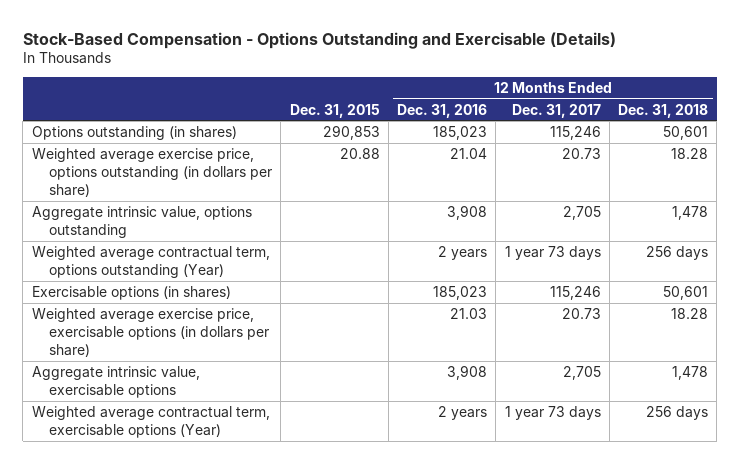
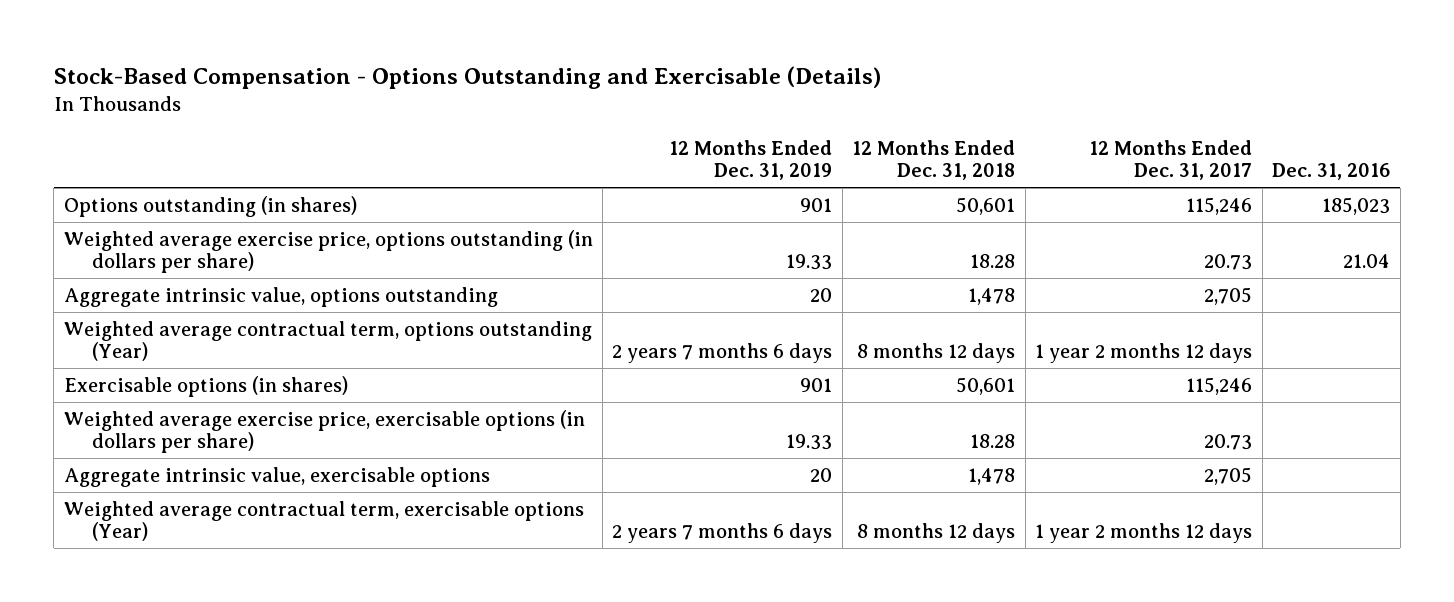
- | Dec. 31, 2015 | 12 Months Ended Dec. 31, 2016 | 12 Months Ended Dec. 31, 2017 | 12 Months Ended Dec. 31, 2018
+ | 12 Months Ended Dec. 31, 2019 | 12 Months Ended Dec. 31, 2018 | 12 Months Ended Dec. 31, 2017 | Dec. 31, 2016
- Weighted average contractual term, options outstanding (Year) | | 2 years | 1 year 73 days | 256 days
+ Weighted average contractual term, options outstanding (Year) | 2 years 7 months 6 days | 8 months 12 days | 1 year 2 months 12 days |
- Weighted average contractual term, exercisable options (Year) | | 2 years | 1 year 73 days | 256 days
+ Weighted average contractual term, exercisable options (Year) | 2 years 7 months 6 days | 8 months 12 days | 1 year 2 months 12 days |

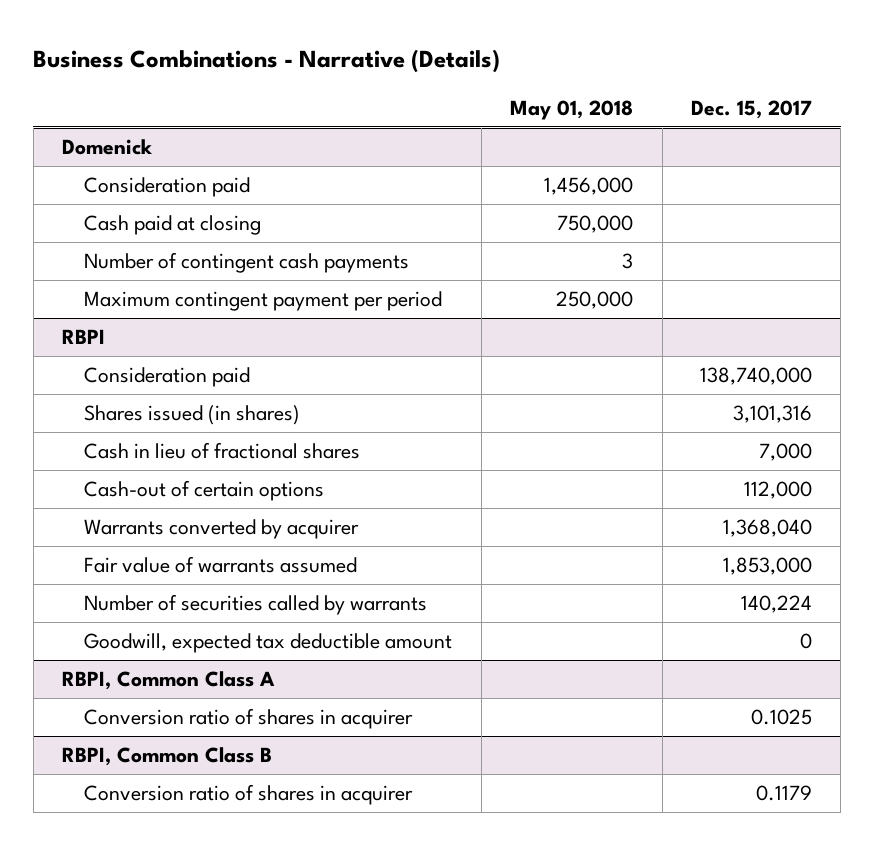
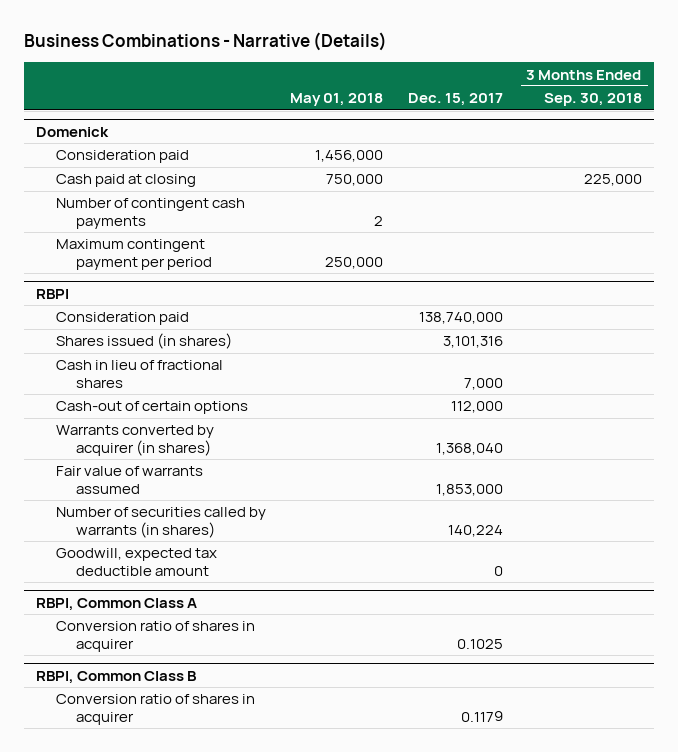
- | May 01, 2018 | Dec. 15, 2017
+ | May 01, 2018 | Dec. 15, 2017 | 3 Months Ended Sep. 30, 2018
@ Domenick
- Number of contingent cash payments | 3 |
+ Number of contingent cash payments | 2 | |
@ RBPI
- Warrants converted by acquirer | | 1,368,040
+ Warrants converted by acquirer (in shares) | | 1,368,040 |
- Number of securities called by warrants | | 140,224
+ Number of securities called by warrants (in shares) | | 140,224 |

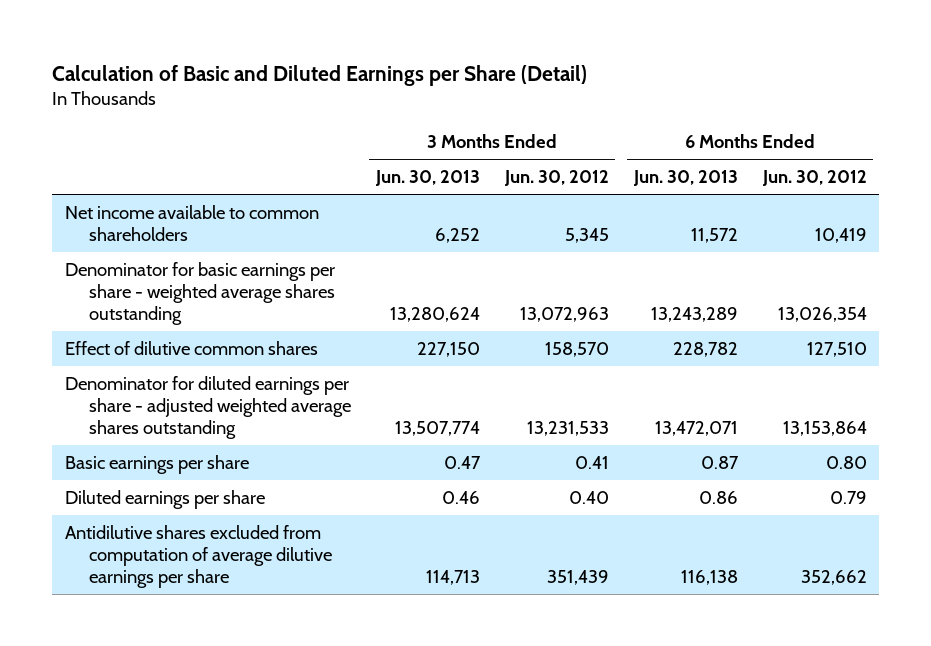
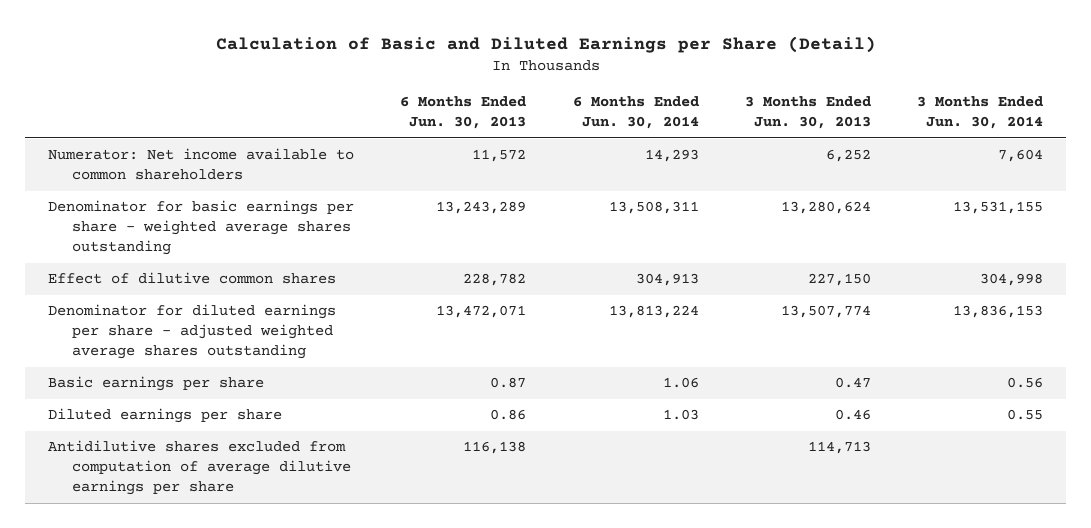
- | 3 Months Ended Jun. 30, 2013 | 3 Months Ended Jun. 30, 2012 | 6 Months Ended Jun. 30, 2013 | 6 Months Ended Jun. 30, 2012
+ | 6 Months Ended Jun. 30, 2013 | 6 Months Ended Jun. 30, 2014 | 3 Months Ended Jun. 30, 2013 | 3 Months Ended Jun. 30, 2014
- Net income available to common shareholders | 6,252 | 5,345 | 11,572 | 10,419
+ Numerator: Net income available to common shareholders | 11,572 | 14,293 | 6,252 | 7,604

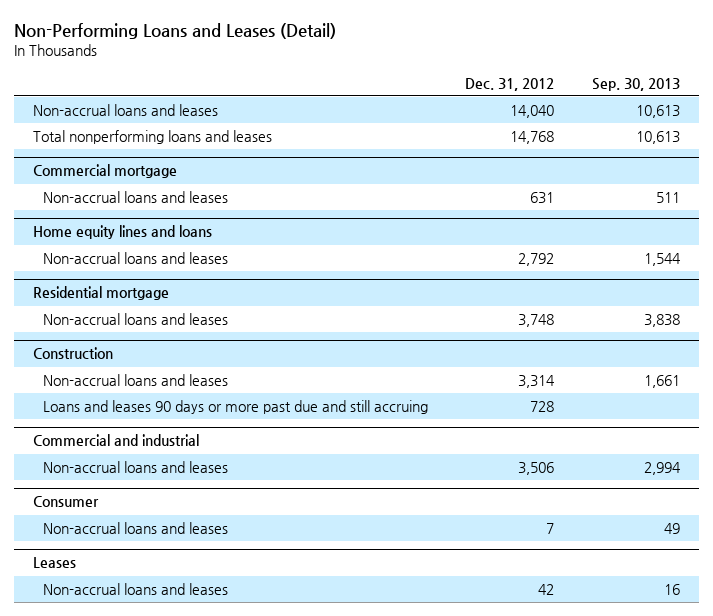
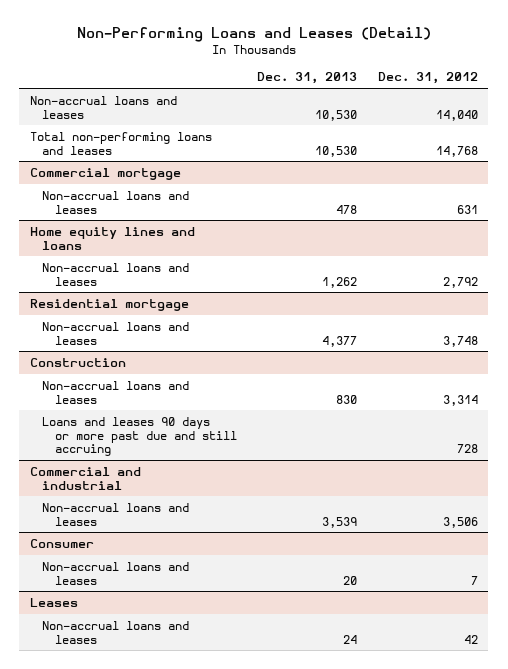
- | Dec. 31, 2012 | Sep. 30, 2013
+ | Dec. 31, 2013 | Dec. 31, 2012
- Total nonperforming loans and leases | 14,768 | 10,613
+ Total non-performing loans and leases | 10,530 | 14,768

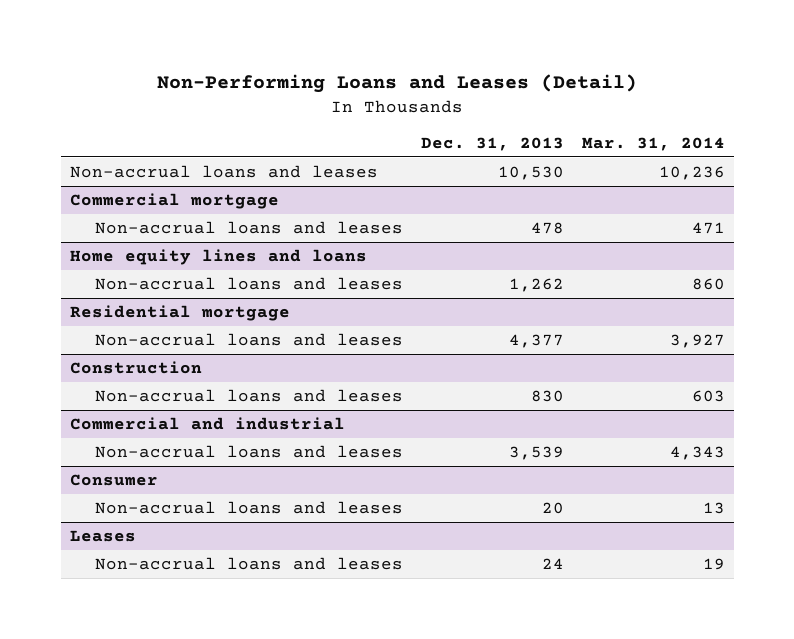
- | Dec. 31, 2013 | Dec. 31, 2012
+ | Dec. 31, 2013 | Mar. 31, 2014
- Total non-performing loans and leases | 10,530 | 14,768
@ Construction
- Loans and leases 90 days or more past due and still accruing | | 728

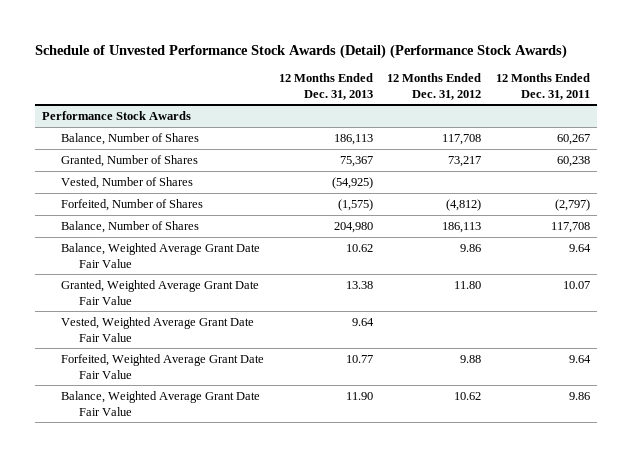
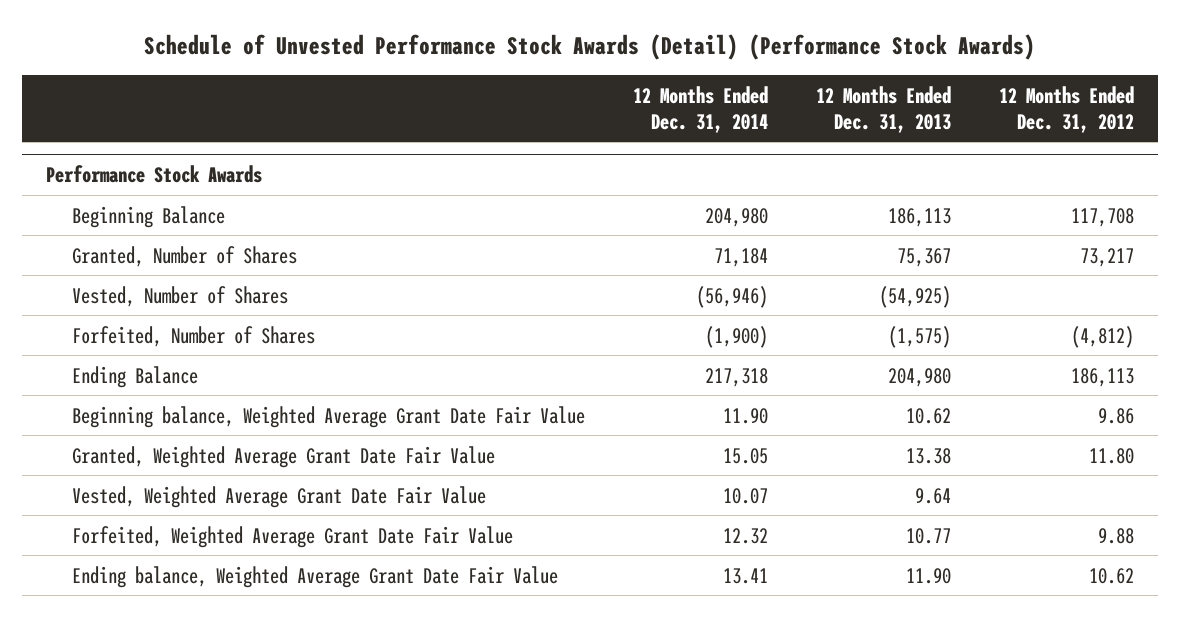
- | 12 Months Ended Dec. 31, 2013 | 12 Months Ended Dec. 31, 2012 | 12 Months Ended Dec. 31, 2011
+ | 12 Months Ended Dec. 31, 2014 | 12 Months Ended Dec. 31, 2013 | 12 Months Ended Dec. 31, 2012
@ Performance Stock Awards
- Balance, Number of Shares | 186,113 | 117,708 | 60,267
+ Beginning Balance | 204,980 | 186,113 | 117,708
- Balance, Number of Shares | 204,980 | 186,113 | 117,708
- Balance, Weighted Average Grant Date Fair Value | 10.62 | 9.86 | 9.64
+ Ending Balance | 217,318 | 204,980 | 186,113
+ Beginning balance, Weighted Average Grant Date Fair Value | 11.90 | 10.62 | 9.86
- Balance, Weighted Average Grant Date Fair Value | 11.90 | 10.62 | 9.86
+ Ending balance, Weighted Average Grant Date Fair Value | 13.41 | 11.90 | 10.62

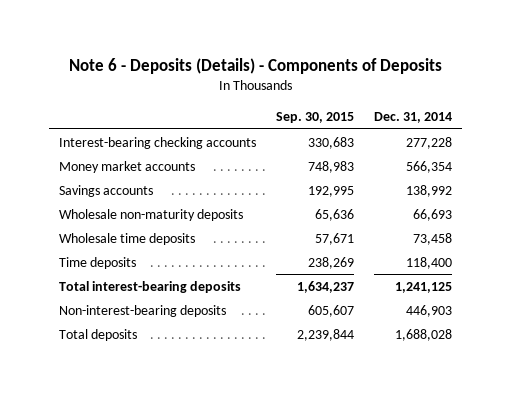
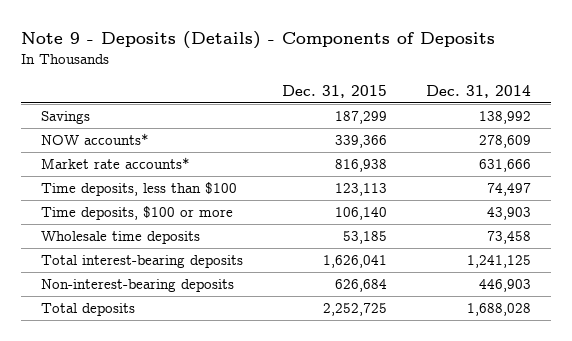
- Note 6 - Deposits (Details) - Components of Deposits
+ Note 9 - Deposits (Details) - Components of Deposits
- | Sep. 30, 2015 | Dec. 31, 2014
+ | Dec. 31, 2015 | Dec. 31, 2014
- Interest-bearing checking accounts | 330,683 | 277,228
- Money market accounts | 748,983 | 566,354
- Savings accounts | 192,995 | 138,992
- Wholesale non-maturity deposits | 65,636 | 66,693
+ Savings | 187,299 | 138,992
+ NOW accounts* | 339,366 | 278,609
+ Market rate accounts* | 816,938 | 631,666
+ Time deposits, less than $100 | 123,113 | 74,497
+ Time deposits, $100 or more | 106,140 | 43,903
- Time deposits | 238,269 | 118,400

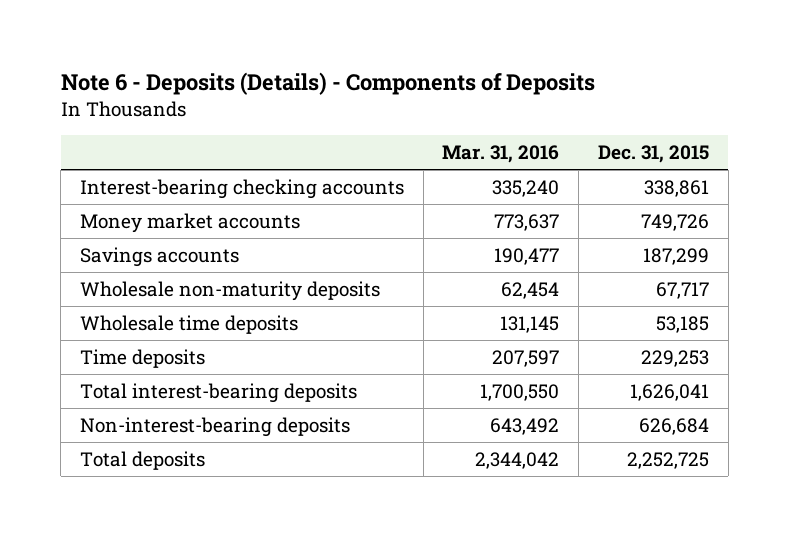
- Note 9 - Deposits (Details) - Components of Deposits
+ Note 6 - Deposits (Details) - Components of Deposits
- | Dec. 31, 2015 | Dec. 31, 2014
+ | Mar. 31, 2016 | Dec. 31, 2015
- Savings | 187,299 | 138,992
- NOW accounts* | 339,366 | 278,609
- Market rate accounts* | 816,938 | 631,666
- Time deposits, less than $100 | 123,113 | 74,497
- Time deposits, $100 or more | 106,140 | 43,903
+ Interest-bearing checking accounts | 335,240 | 338,861
+ Money market accounts | 773,637 | 749,726
+ Savings accounts | 190,477 | 187,299
+ Wholesale non-maturity deposits | 62,454 | 67,717
+ Time deposits | 207,597 | 229,253

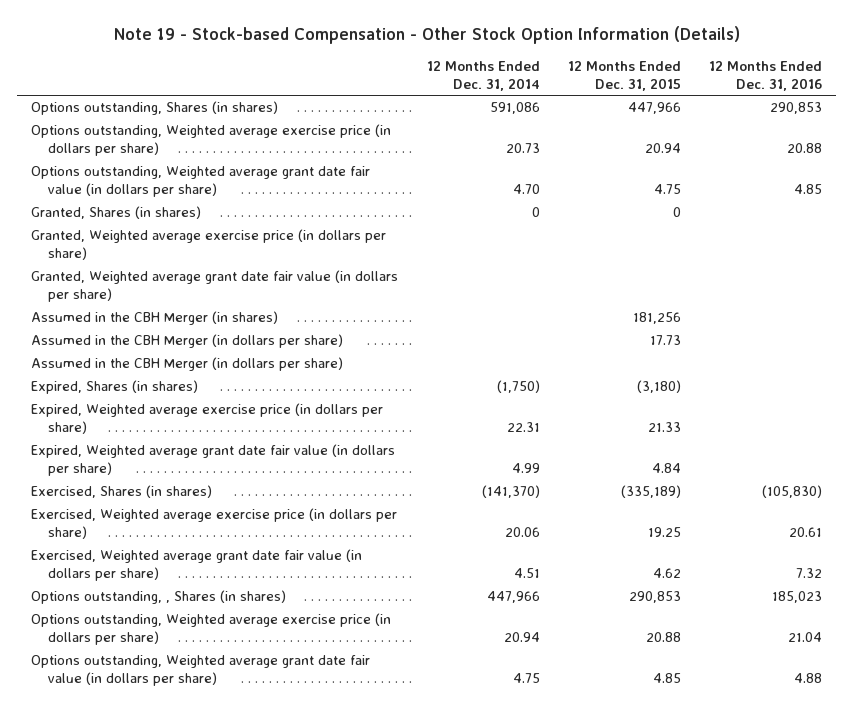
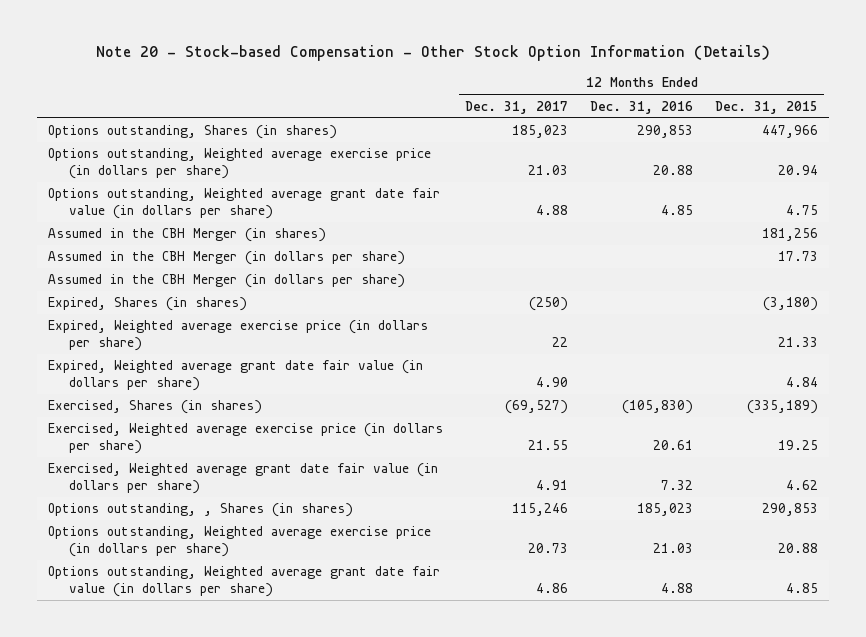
- Note 19 - Stock-based Compensation - Other Stock Option Information (Details)
+ Note 20 - Stock-based Compensation - Other Stock Option Information (Details)
- | 12 Months Ended Dec. 31, 2014 | 12 Months Ended Dec. 31, 2015 | 12 Months Ended Dec. 31, 2016
+ | 12 Months Ended Dec. 31, 2017 | 12 Months Ended Dec. 31, 2016 | 12 Months Ended Dec. 31, 2015
- Granted, Shares (in shares) | 0 | 0 |
- Granted, Weighted average exercise price (in dollars per share)
- Granted, Weighted average grant date fair value (in dollars per share)
- Options outstanding, Weighted average exercise price (in dollars per share) | 20.94 | 20.88 | 21.04
+ Options outstanding, Weighted average exercise price (in dollars per share) | 20.73 | 21.03 | 20.88

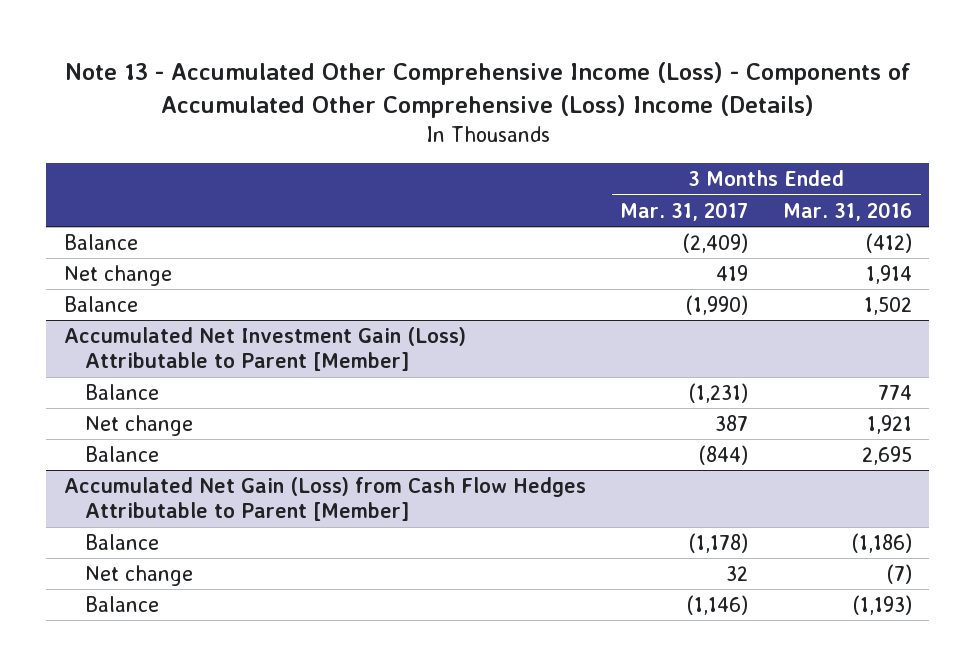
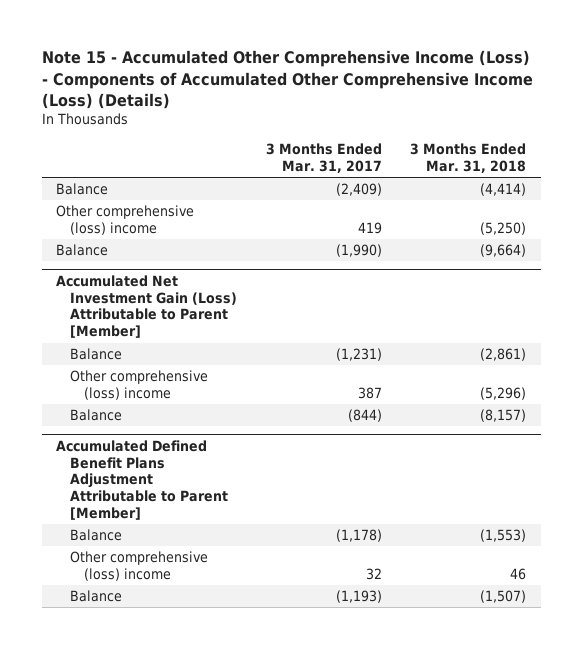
- Note 13 - Accumulated Other Comprehensive Income (Loss) - Components of Accumulated Other Comprehensive (Loss) Income (Details)
+ Note 15 - Accumulated Other Comprehensive Income (Loss) - Components of Accumulated Other Comprehensive Income (Loss) (Details)
- | 3 Months Ended Mar. 31, 2017 | 3 Months Ended Mar. 31, 2016
+ | 3 Months Ended Mar. 31, 2017 | 3 Months Ended Mar. 31, 2018
- Net change | 419 | 1,914
+ Other comprehensive (loss) income | 419 | (5,250)
@ Accumulated Net Investment Gain (Loss) Attributable to Parent [Member]
- Net change | 387 | 1,921
+ Other comprehensive (loss) income | 387 | (5,296)
- Accumulated Net Gain (Loss) from Cash Flow Hedges Attributable to Parent [Member]
+ Accumulated Defined Benefit Plans Adjustment Attributable to Parent [Member]
- Net change | 32 | (7)
- Balance | (1,146) | (1,193)
+ Other comprehensive (loss) income | 32 | 46
+ Balance | (1,193) | (1,507)

